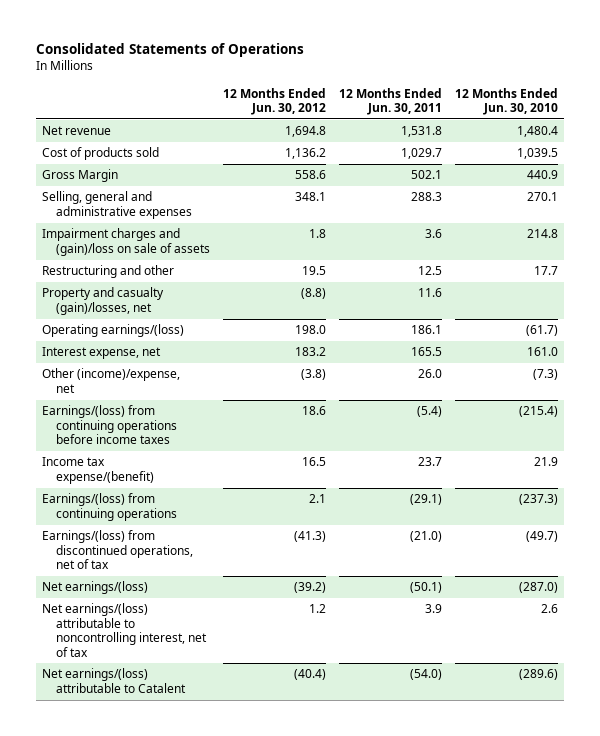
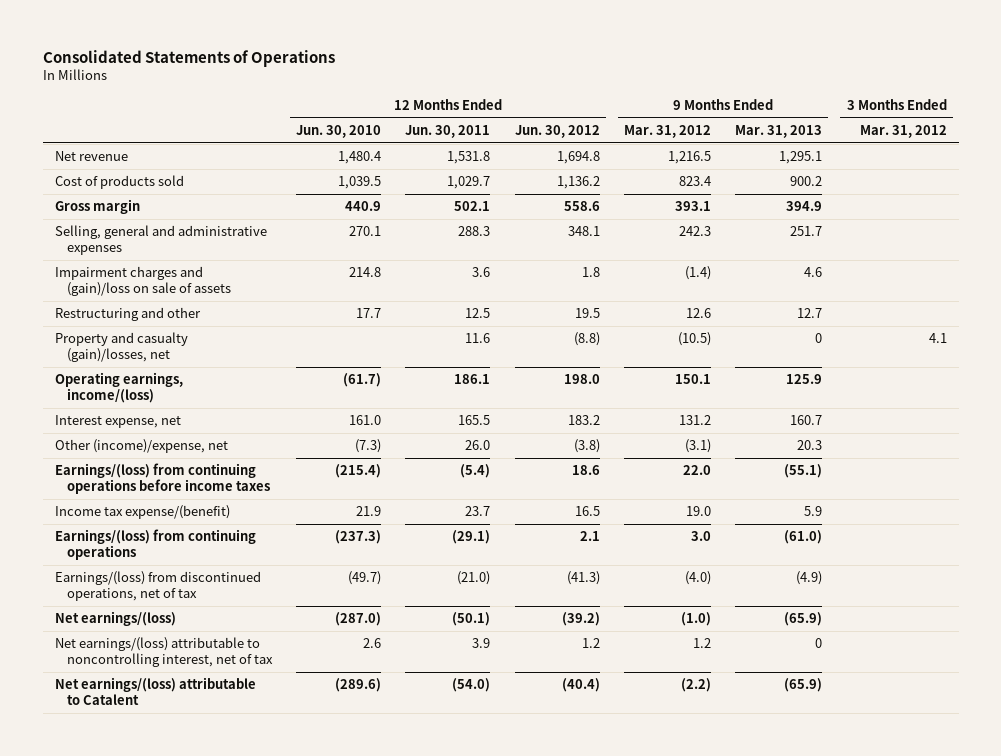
- | 12 Months Ended Jun. 30, 2012 | 12 Months Ended Jun. 30, 2011 | 12 Months Ended Jun. 30, 2010
+ | 12 Months Ended Jun. 30, 2010 | 12 Months Ended Jun. 30, 2011 | 12 Months Ended Jun. 30, 2012 | 9 Months Ended Mar. 31, 2012 | 9 Months Ended Mar. 31, 2013 | 3 Months Ended Mar. 31, 2012
- Gross Margin | 558.6 | 502.1 | 440.9
+ Gross margin | 440.9 | 502.1 | 558.6 | 393.1 | 394.9 |
- Operating earnings/(loss) | 198.0 | 186.1 | (61.7)
+ Operating earnings, income/(loss) | (61.7) | 186.1 | 198.0 | 150.1 | 125.9 |

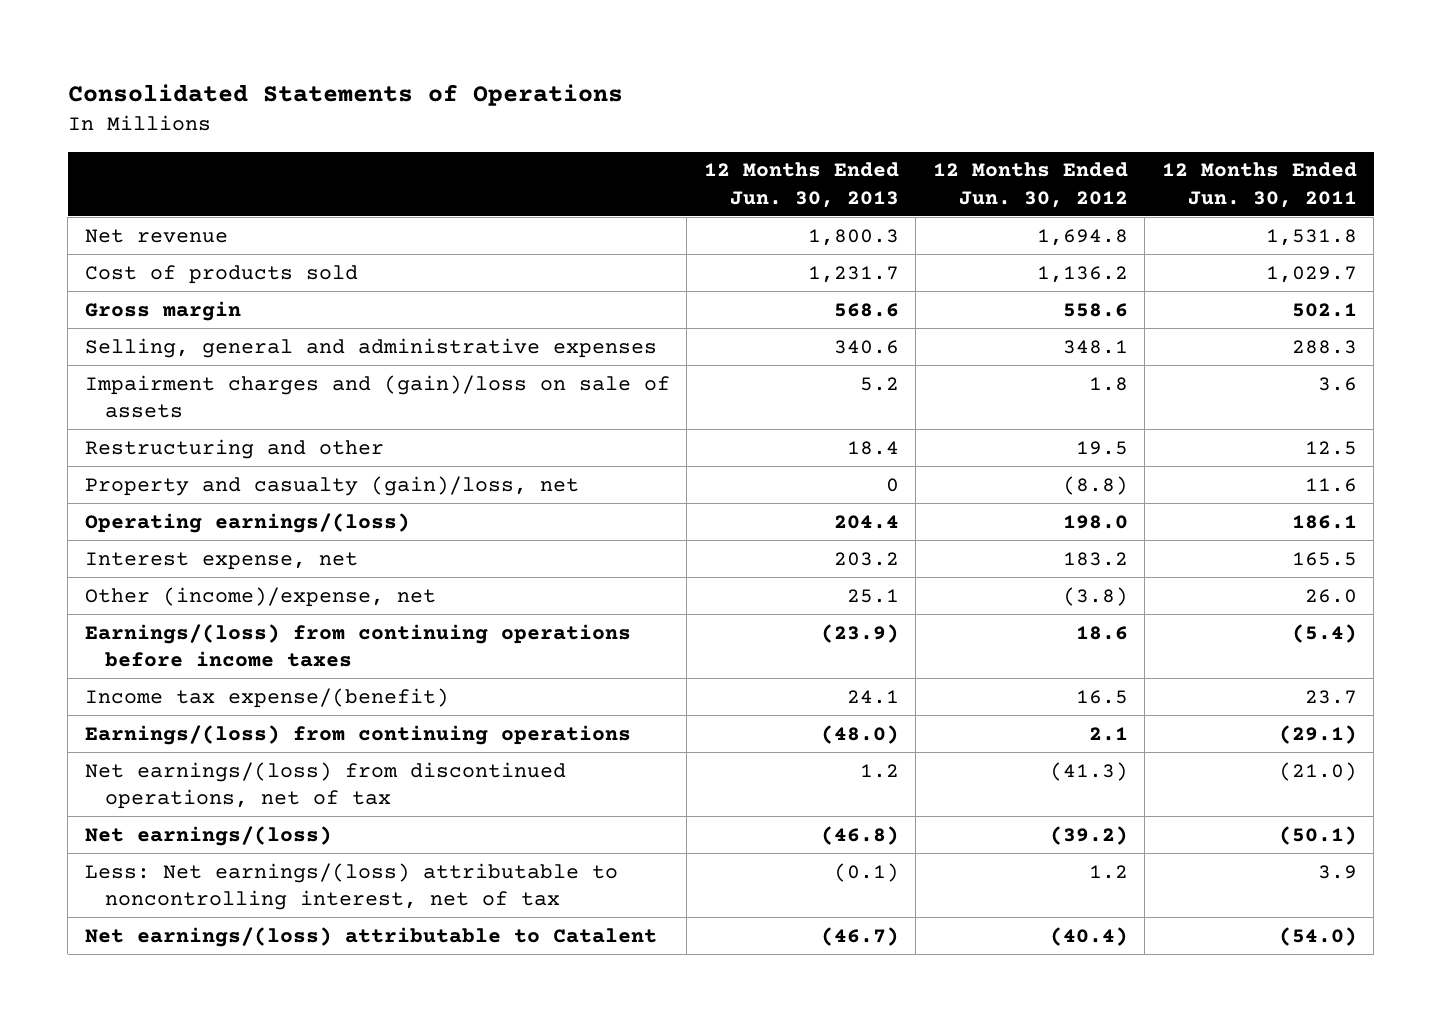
- | 12 Months Ended Jun. 30, 2010 | 12 Months Ended Jun. 30, 2011 | 12 Months Ended Jun. 30, 2012 | 9 Months Ended Mar. 31, 2012 | 9 Months Ended Mar. 31, 2013 | 3 Months Ended Mar. 31, 2012
+ | 12 Months Ended Jun. 30, 2013 | 12 Months Ended Jun. 30, 2012 | 12 Months Ended Jun. 30, 2011
- Property and casualty (gain)/losses, net | | 11.6 | (8.8) | (10.5) | 0 | 4.1
- Operating earnings, income/(loss) | (61.7) | 186.1 | 198.0 | 150.1 | 125.9 |
+ Property and casualty (gain)/loss, net | 0 | (8.8) | 11.6
+ Operating earnings/(loss) | 204.4 | 198.0 | 186.1
- Earnings/(loss) from discontinued operations, net of tax | (49.7) | (21.0) | (41.3) | (4.0) | (4.9) |
+ Net earnings/(loss) from discontinued operations, net of tax | 1.2 | (41.3) | (21.0)
- Net earnings/(loss) attributable to noncontrolling interest, net of tax | 2.6 | 3.9 | 1.2 | 1.2 | 0 |
+ Less: Net earnings/(loss) attributable to noncontrolling interest, net of tax | (0.1) | 1.2 | 3.9

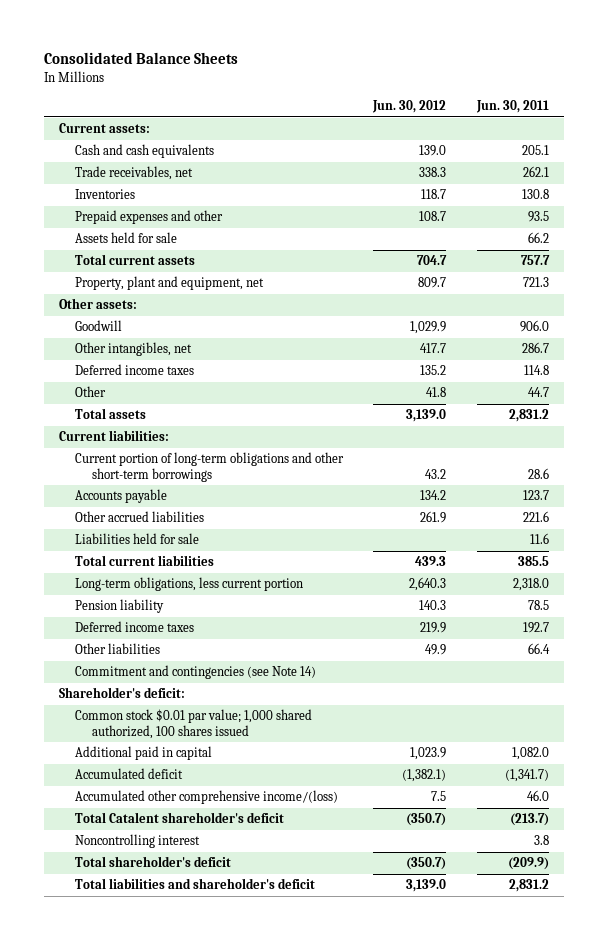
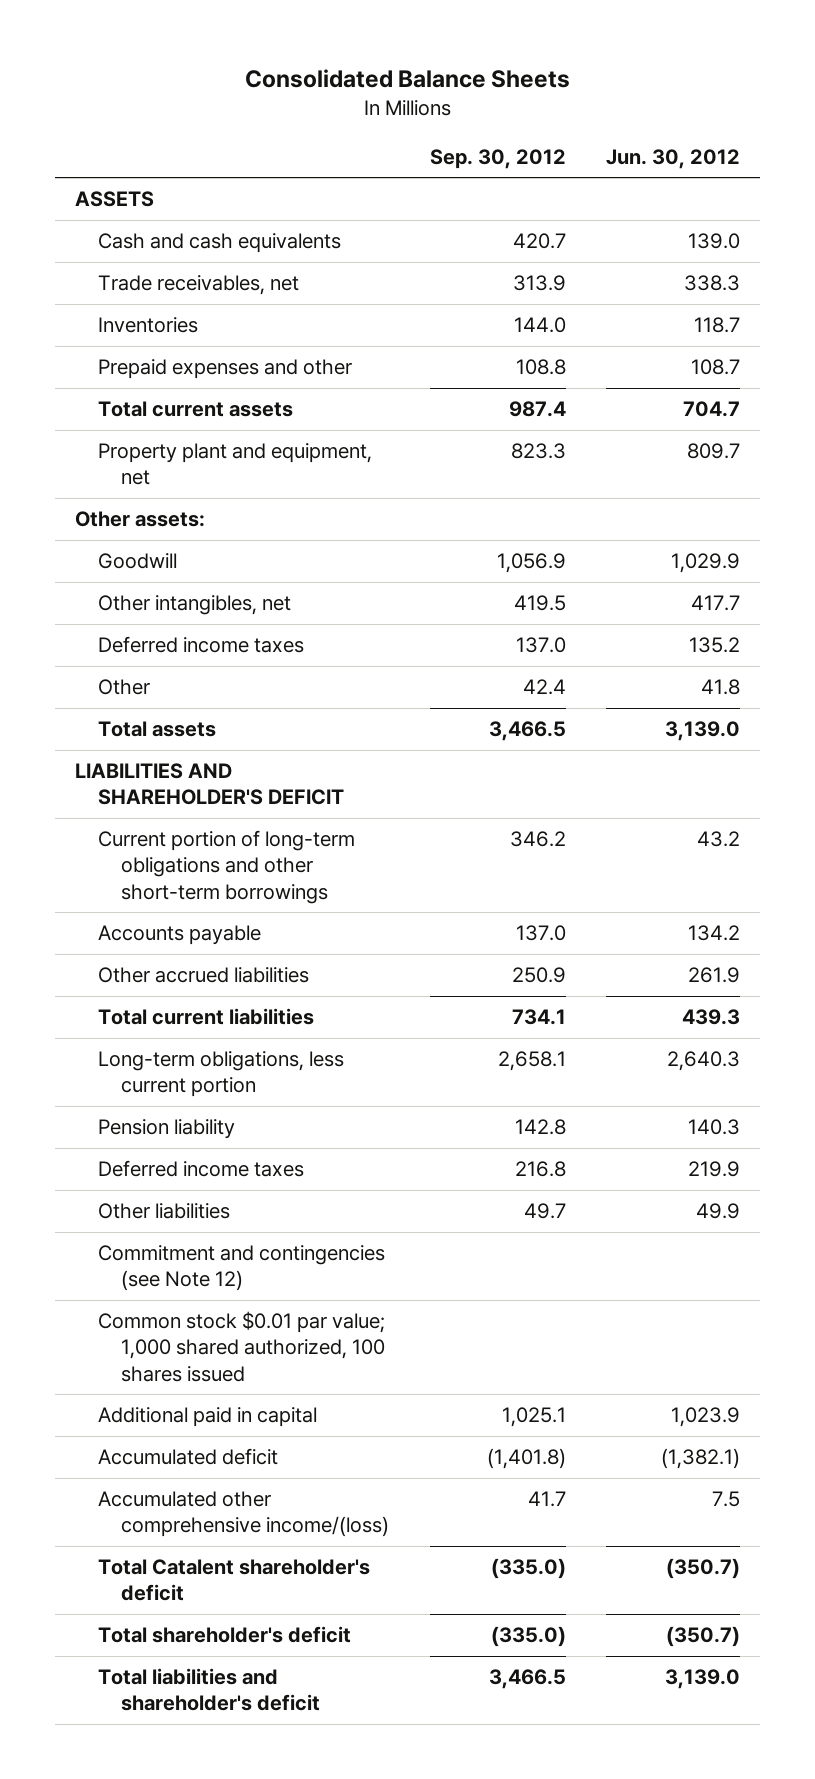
- | Jun. 30, 2012 | Jun. 30, 2011
+ | Sep. 30, 2012 | Jun. 30, 2012
- Current assets:
+ ASSETS
- Assets held for sale | | 66.2
- Property, plant and equipment, net | 809.7 | 721.3
+ Property plant and equipment, net | 823.3 | 809.7
- Current liabilities:
+ LIABILITIES AND SHAREHOLDER'S DEFICIT
- Liabilities held for sale | | 11.6
- Commitment and contingencies (see Note 14)
- Shareholder's deficit:
+ Commitment and contingencies (see Note 12)
- Noncontrolling interest | | 3.8

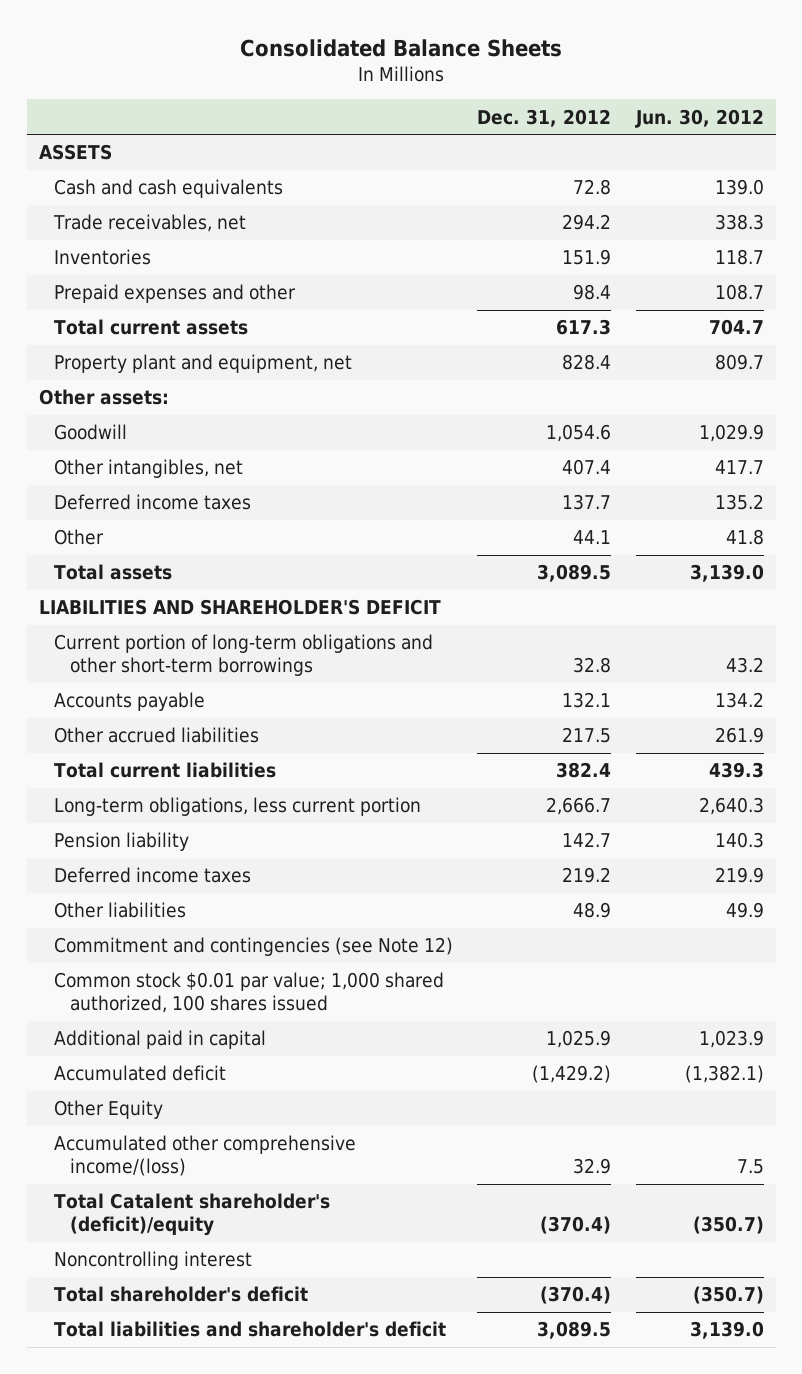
- | Sep. 30, 2012 | Jun. 30, 2012
+ | Dec. 31, 2012 | Jun. 30, 2012
+ Other Equity
- Total Catalent shareholder's deficit | (335.0) | (350.7)
+ Total Catalent shareholder's (deficit)/equity | (370.4) | (350.7)
+ Noncontrolling interest

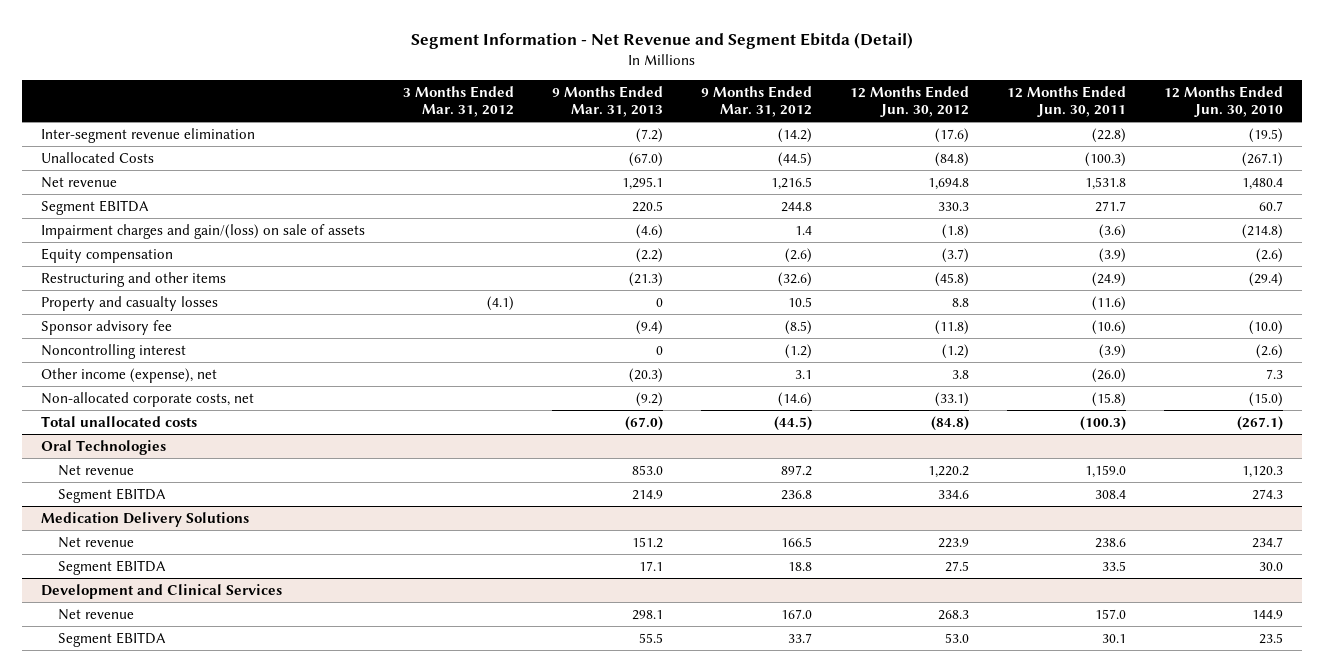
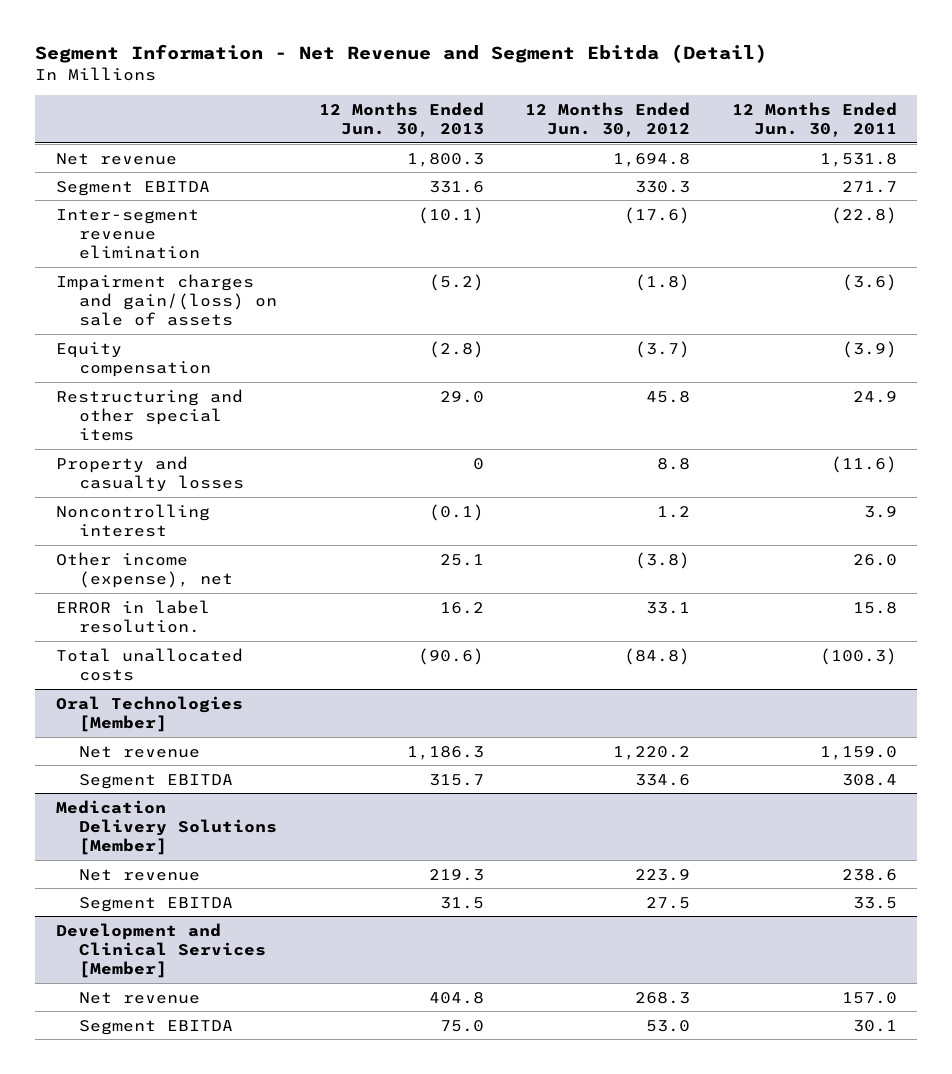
- | 3 Months Ended Mar. 31, 2012 | 9 Months Ended Mar. 31, 2013 | 9 Months Ended Mar. 31, 2012 | 12 Months Ended Jun. 30, 2012 | 12 Months Ended Jun. 30, 2011 | 12 Months Ended Jun. 30, 2010
+ | 12 Months Ended Jun. 30, 2013 | 12 Months Ended Jun. 30, 2012 | 12 Months Ended Jun. 30, 2011
- Unallocated Costs | | (67.0) | (44.5) | (84.8) | (100.3) | (267.1)
moved down: Inter-segment revenue elimination | (10.1) | (17.6) | (22.8)
- Restructuring and other items | | (21.3) | (32.6) | (45.8) | (24.9) | (29.4)
+ Restructuring and other special items | 29.0 | 45.8 | 24.9
- Sponsor advisory fee | | (9.4) | (8.5) | (11.8) | (10.6) | (10.0)
- Noncontrolling interest | | 0 | (1.2) | (1.2) | (3.9) | (2.6)
- Other income (expense), net | | (20.3) | 3.1 | 3.8 | (26.0) | 7.3
- Non-allocated corporate costs, net | | (9.2) | (14.6) | (33.1) | (15.8) | (15.0)
+ Noncontrolling interest | (0.1) | 1.2 | 3.9
+ Other income (expense), net | 25.1 | (3.8) | 26.0
+ ERROR in label resolution. | 16.2 | 33.1 | 15.8
- Oral Technologies
+ Oral Technologies [Member]
- Medication Delivery Solutions
+ Medication Delivery Solutions [Member]
- Development and Clinical Services
+ Development and Clinical Services [Member]

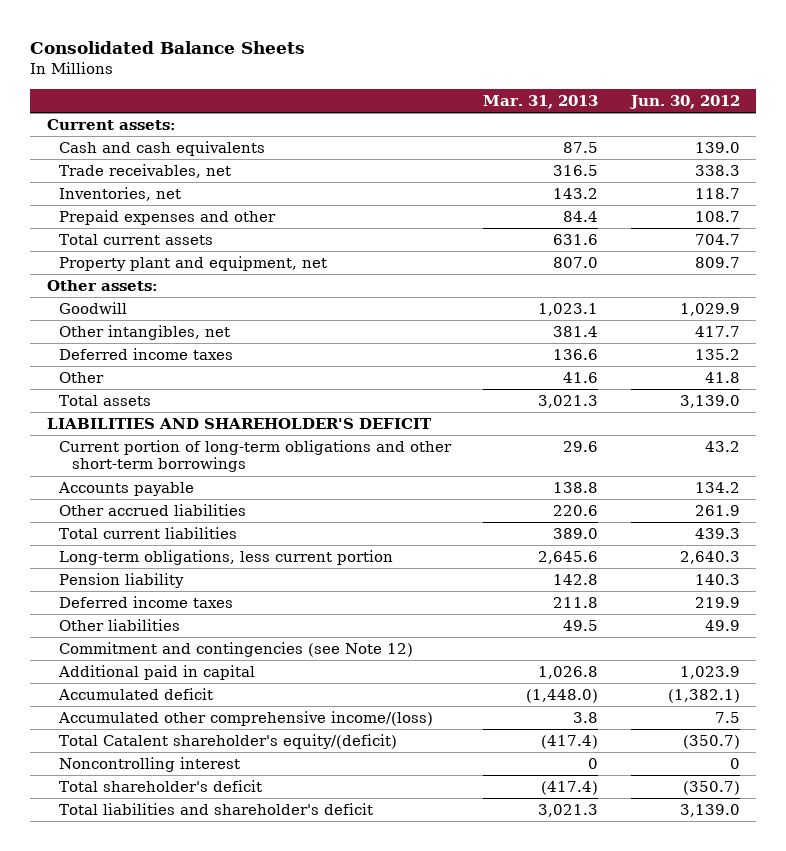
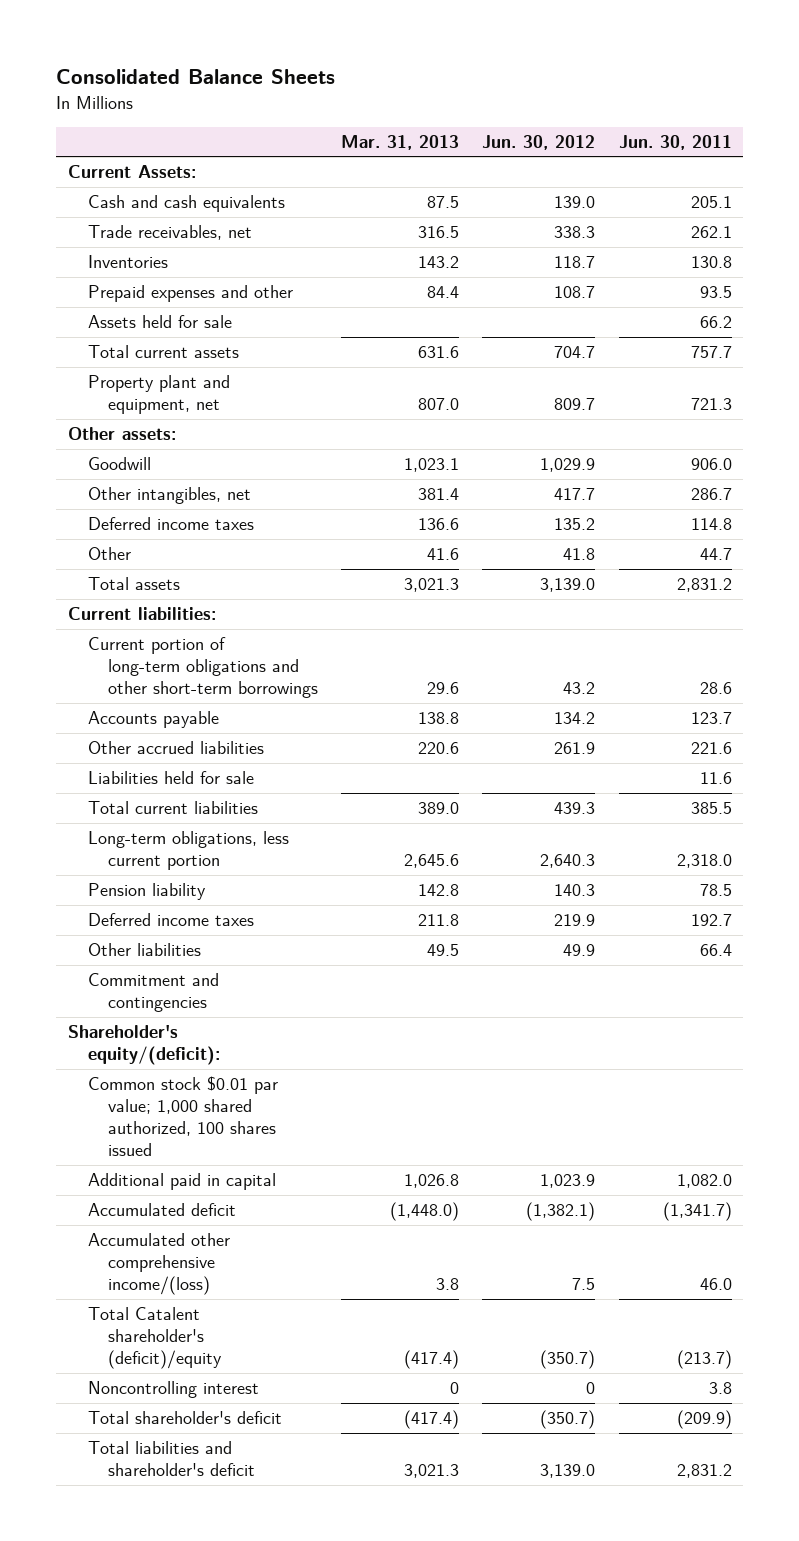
- | Mar. 31, 2013 | Jun. 30, 2012
+ | Mar. 31, 2013 | Jun. 30, 2012 | Jun. 30, 2011
- Current assets:
+ Current Assets:
- Inventories, net | 143.2 | 118.7
+ Inventories | 143.2 | 118.7 | 130.8
+ Assets held for sale | | | 66.2
- LIABILITIES AND SHAREHOLDER'S DEFICIT
+ Current liabilities:
+ Liabilities held for sale | | | 11.6
- Commitment and contingencies (see Note 12)
+ Commitment and contingencies
+ Shareholder's equity/(deficit):
+ Common stock $0.01 par value; 1,000 shared authorized, 100 shares issued
- Total Catalent shareholder's equity/(deficit) | (417.4) | (350.7)
+ Total Catalent shareholder's (deficit)/equity | (417.4) | (350.7) | (213.7)

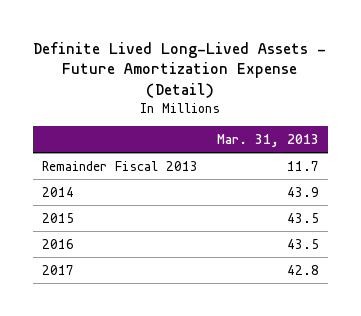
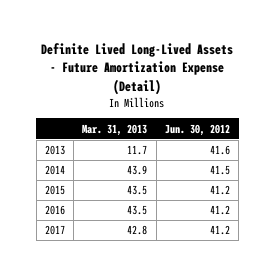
- | Mar. 31, 2013
+ | Mar. 31, 2013 | Jun. 30, 2012
- Remainder Fiscal 2013 | 11.7
+ 2013 | 11.7 | 41.6

